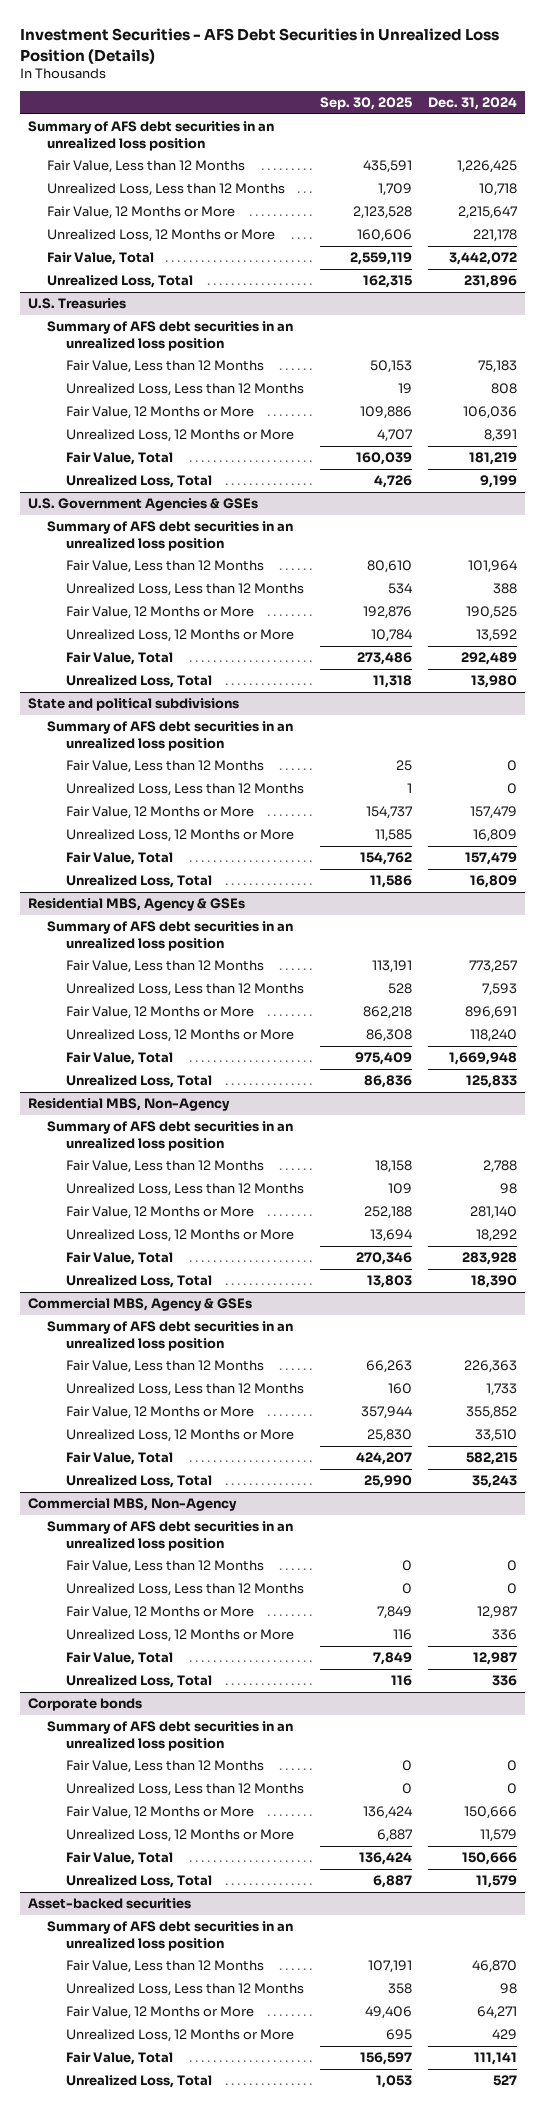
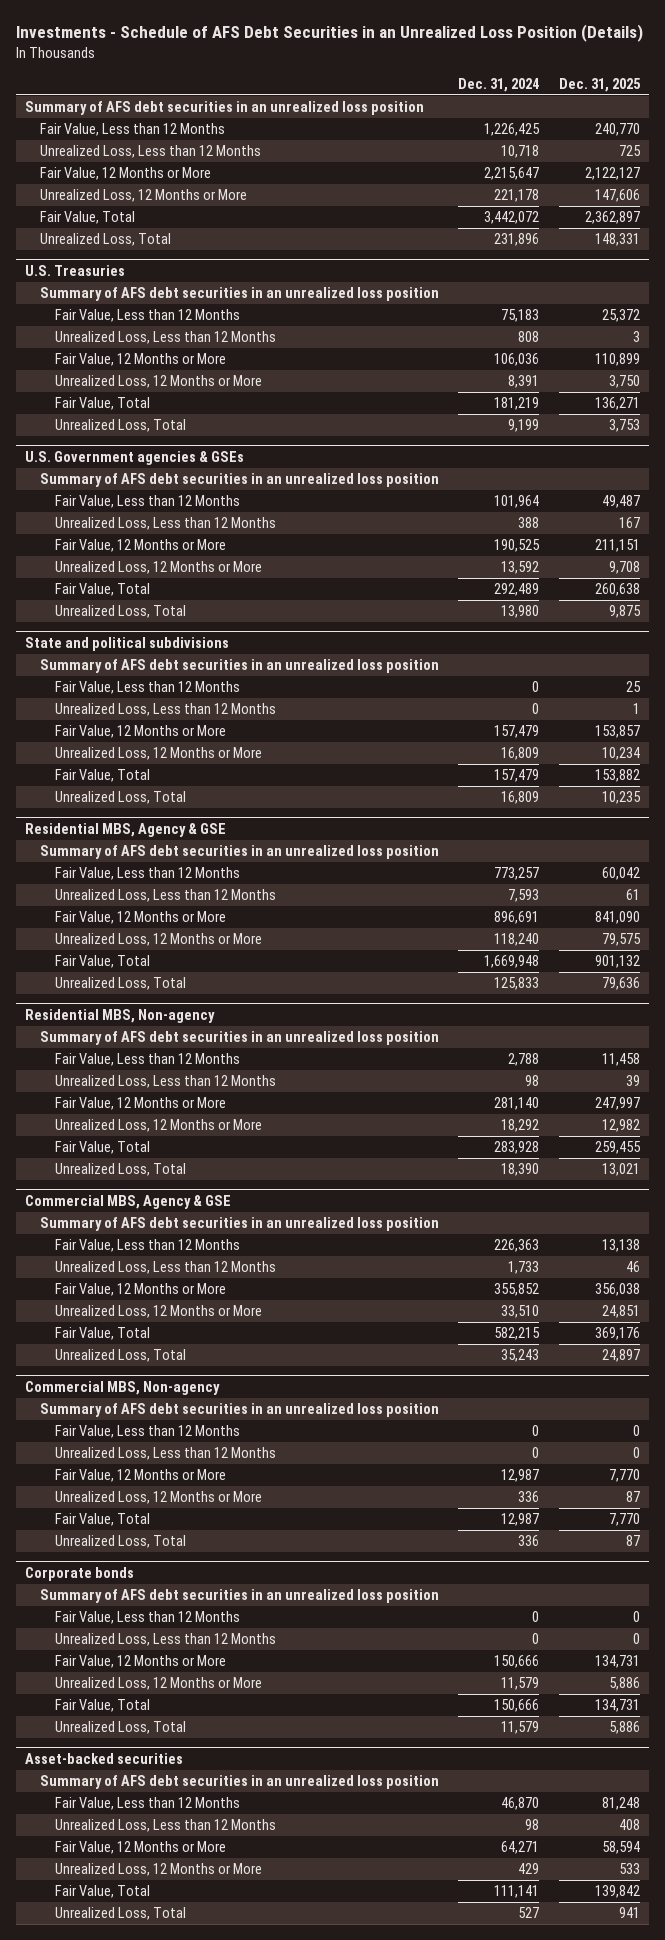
- Investment Securities - AFS Debt Securities in Unrealized Loss Position (Details)
+ Investments - Schedule of AFS Debt Securities in an Unrealized Loss Position (Details)
- | Sep. 30, 2025 | Dec. 31, 2024
+ | Dec. 31, 2024 | Dec. 31, 2025
- U.S. Government Agencies & GSEs
+ U.S. Government agencies & GSEs
- Residential MBS, Agency & GSEs
+ Residential MBS, Agency & GSE
- Residential MBS, Non-Agency
+ Residential MBS, Non-agency
- Commercial MBS, Agency & GSEs
+ Commercial MBS, Agency & GSE
- Commercial MBS, Non-Agency
+ Commercial MBS, Non-agency

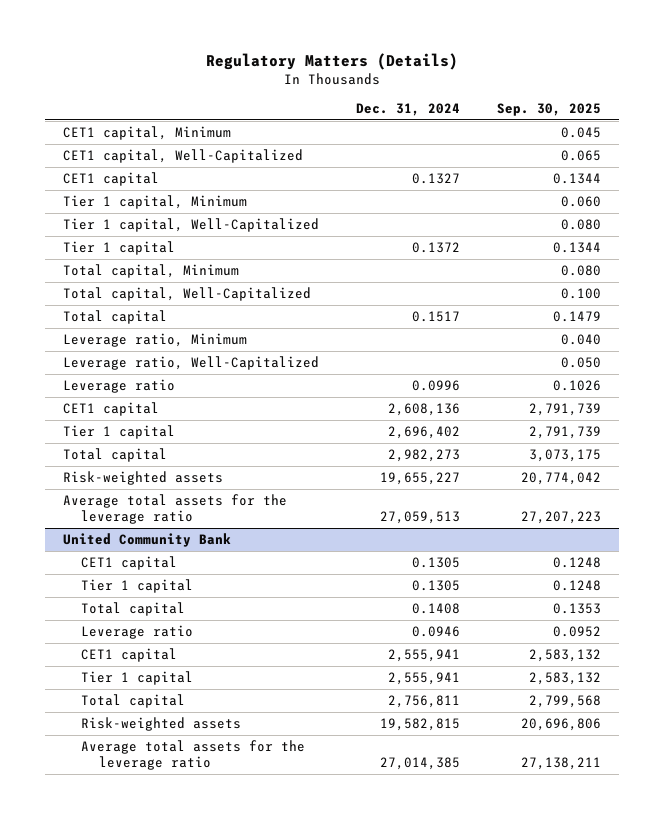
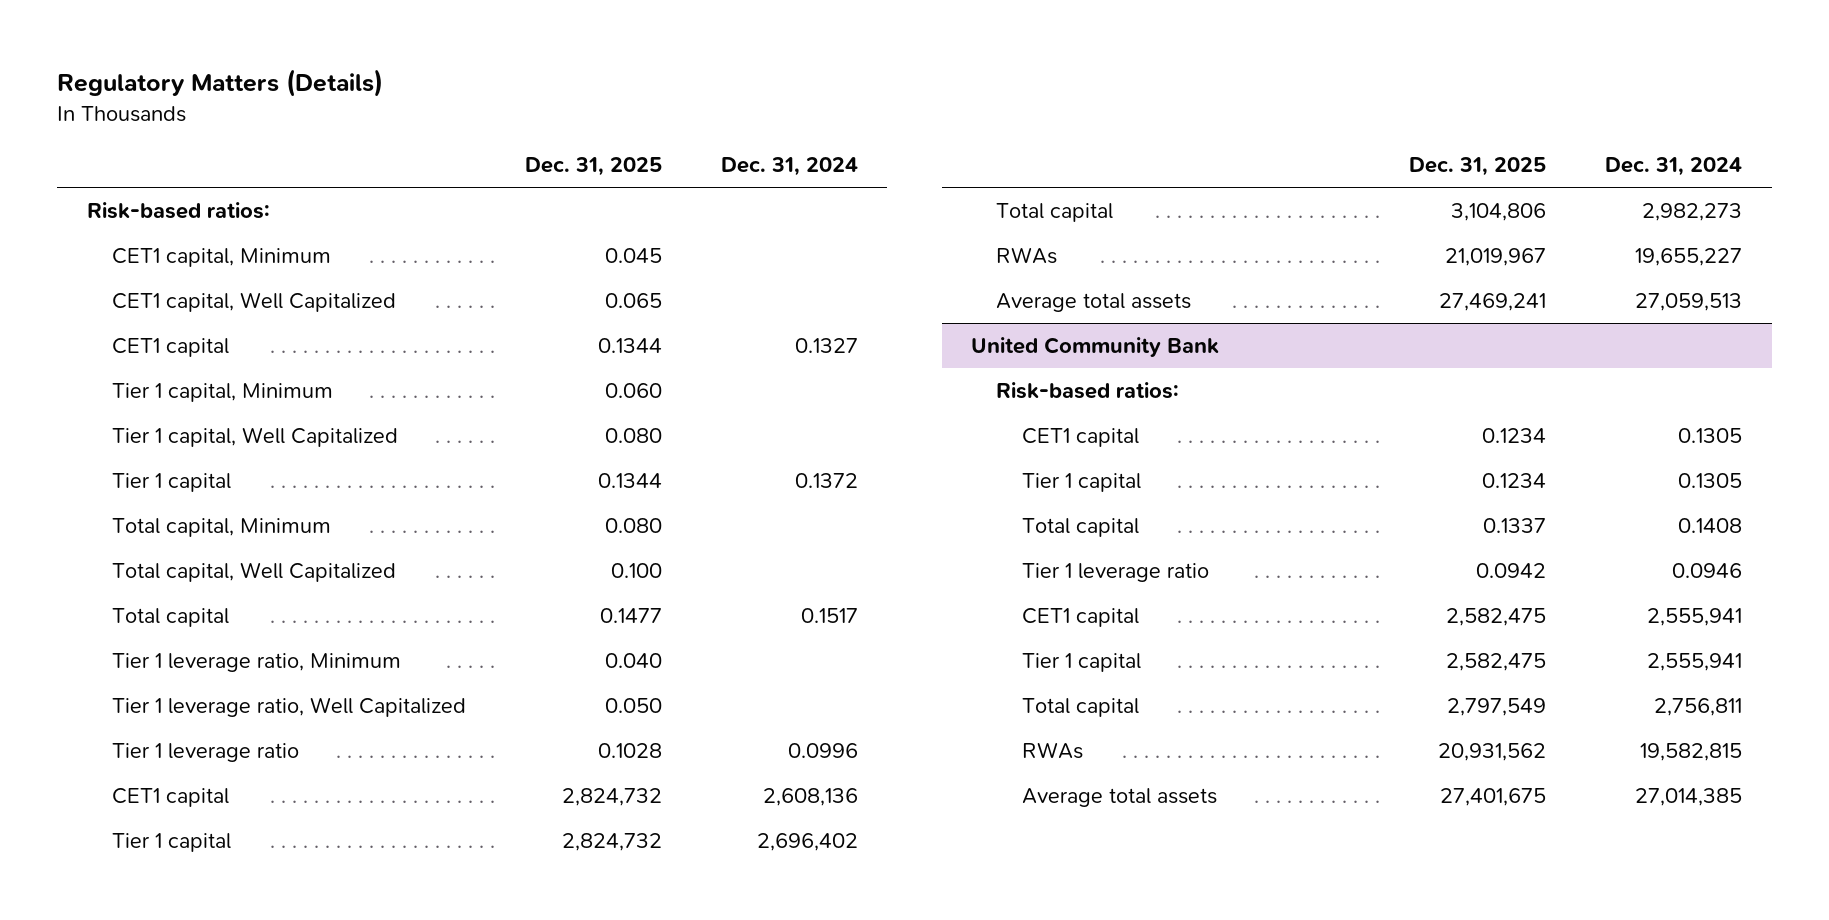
- | Dec. 31, 2024 | Sep. 30, 2025
+ | Dec. 31, 2025 | Dec. 31, 2024
+ Risk-based ratios:
- CET1 capital, Well-Capitalized | | 0.065
+ CET1 capital, Well Capitalized | 0.065 |
- Tier 1 capital, Well-Capitalized | | 0.080
+ Tier 1 capital, Well Capitalized | 0.080 |
- Total capital, Well-Capitalized | | 0.100
+ Total capital, Well Capitalized | 0.100 |
- Leverage ratio, Minimum | | 0.040
- Leverage ratio, Well-Capitalized | | 0.050
- Leverage ratio | 0.0996 | 0.1026
+ Tier 1 leverage ratio, Minimum | 0.040 |
+ Tier 1 leverage ratio, Well Capitalized | 0.050 |
+ Tier 1 leverage ratio | 0.1028 | 0.0996
- Risk-weighted assets | 19,655,227 | 20,774,042
- Average total assets for the leverage ratio | 27,059,513 | 27,207,223
+ RWAs | 21,019,967 | 19,655,227
+ Average total assets | 27,469,241 | 27,059,513
@ United Community Bank
+ Risk-based ratios:
- Leverage ratio | 0.0946 | 0.0952
+ Tier 1 leverage ratio | 0.0942 | 0.0946
- Risk-weighted assets | 19,582,815 | 20,696,806
- Average total assets for the leverage ratio | 27,014,385 | 27,138,211
+ RWAs | 20,931,562 | 19,582,815
+ Average total assets | 27,401,675 | 27,014,385

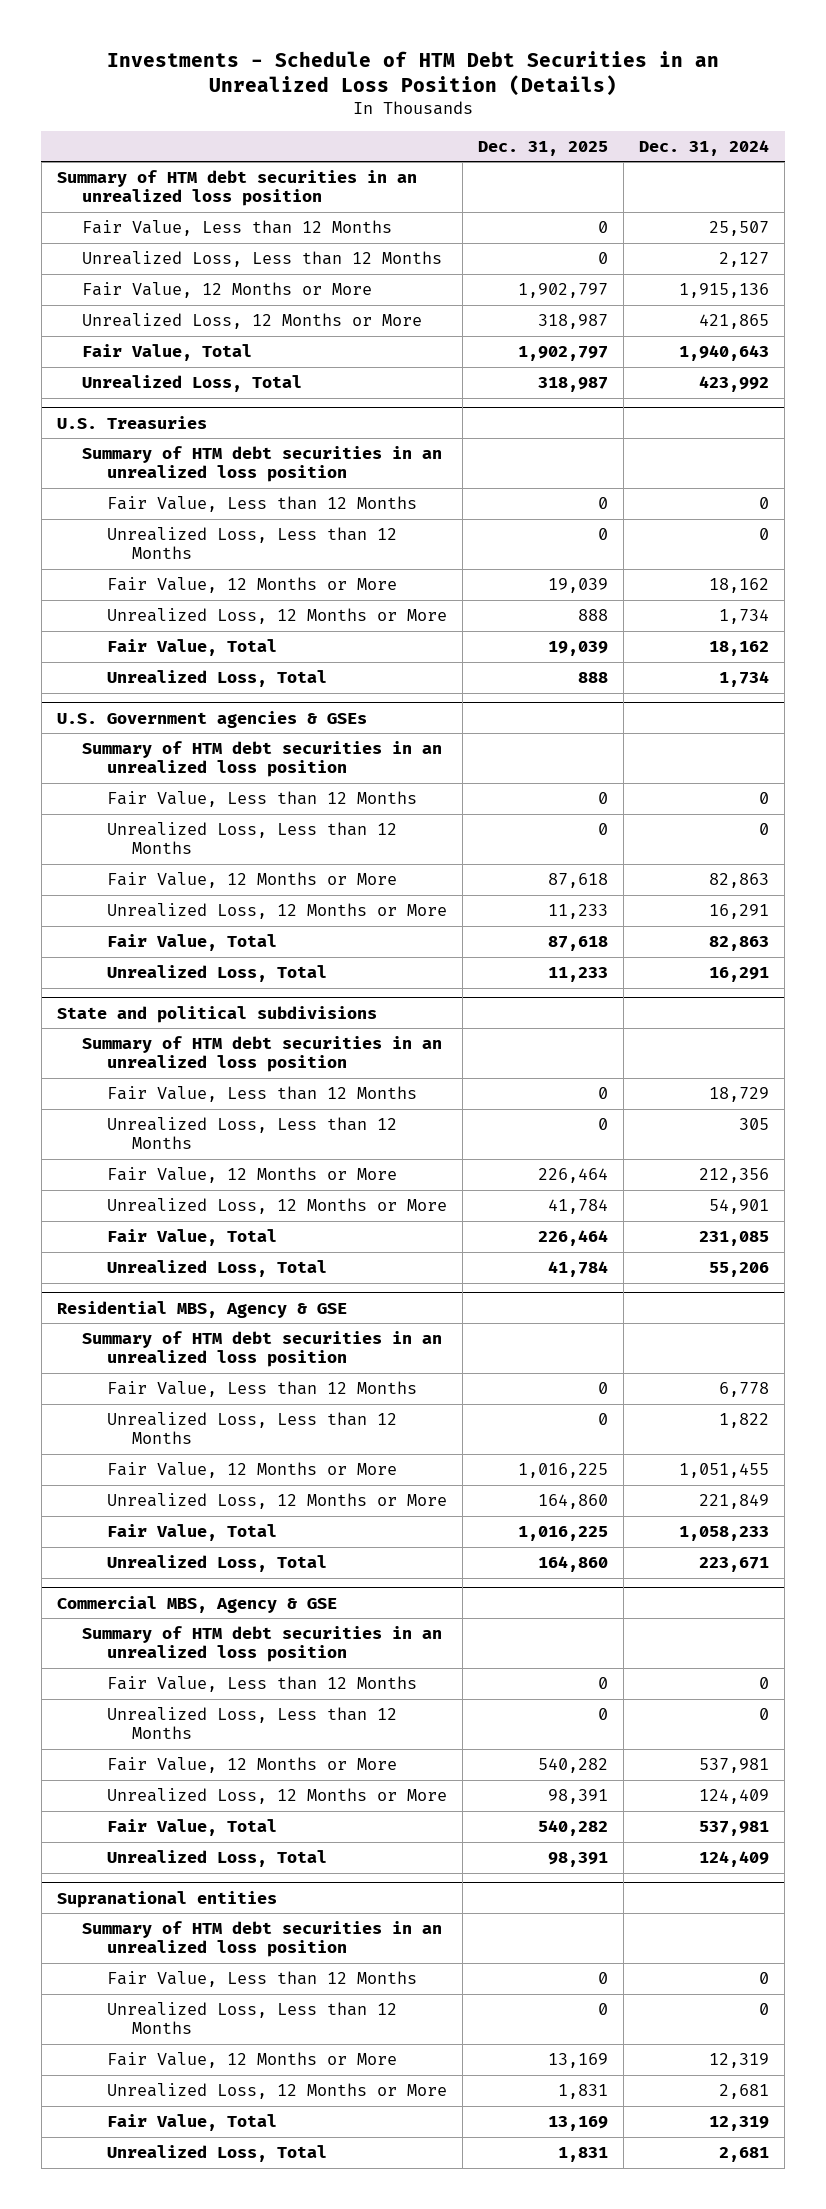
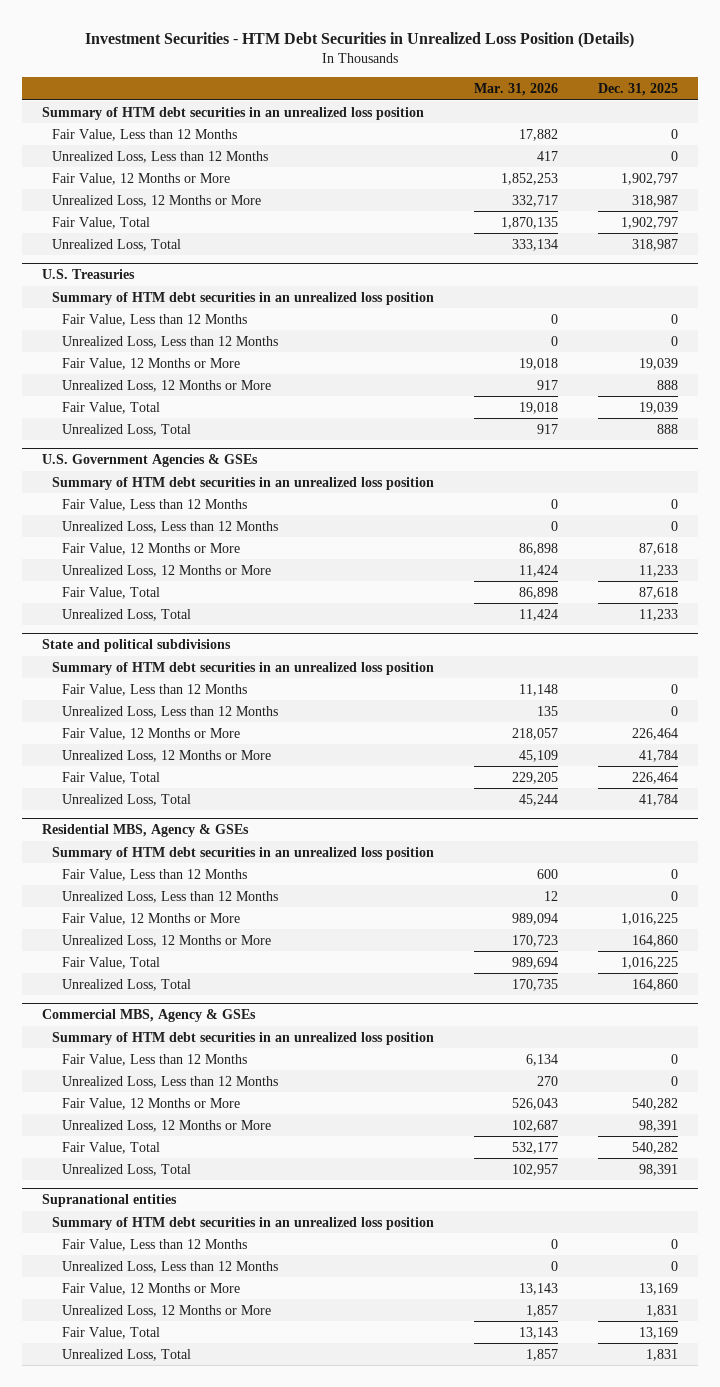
- Investments - Schedule of HTM Debt Securities in an Unrealized Loss Position (Details)
+ Investment Securities - HTM Debt Securities in Unrealized Loss Position (Details)
- | Dec. 31, 2025 | Dec. 31, 2024
+ | Mar. 31, 2026 | Dec. 31, 2025
- U.S. Government agencies & GSEs
+ U.S. Government Agencies & GSEs
- Residential MBS, Agency & GSE
+ Residential MBS, Agency & GSEs
- Commercial MBS, Agency & GSE
+ Commercial MBS, Agency & GSEs

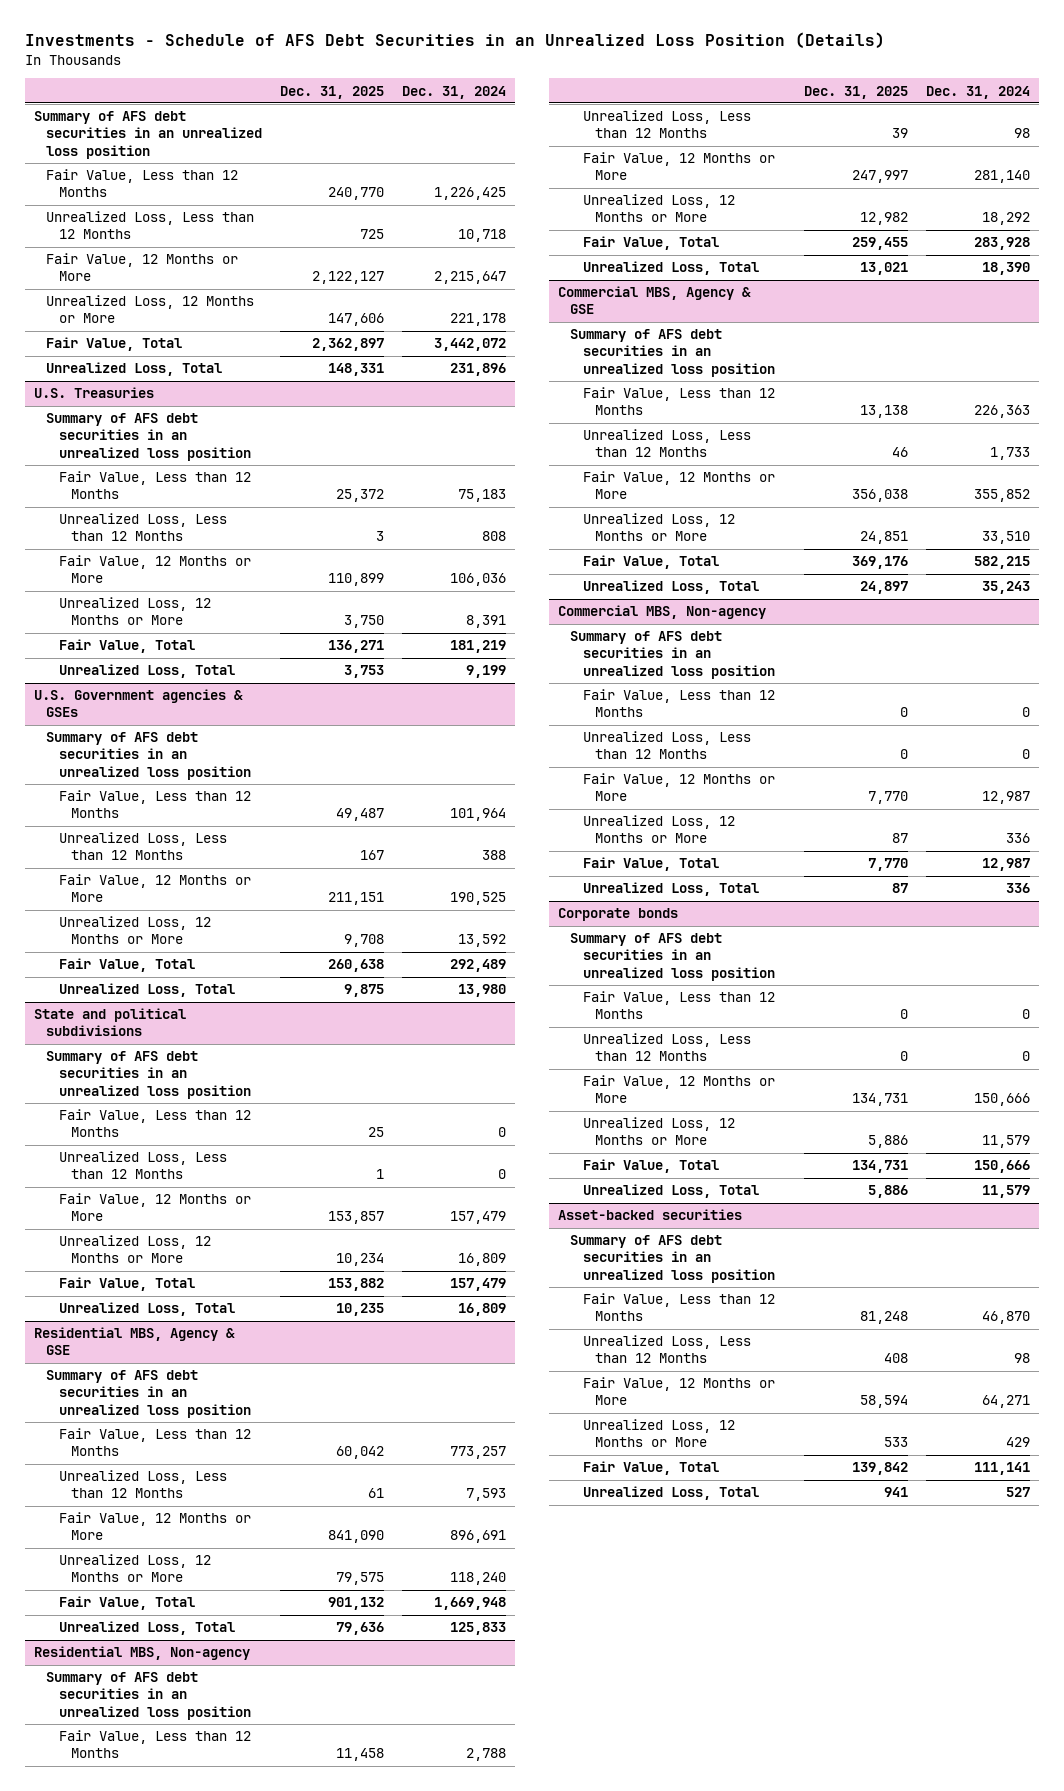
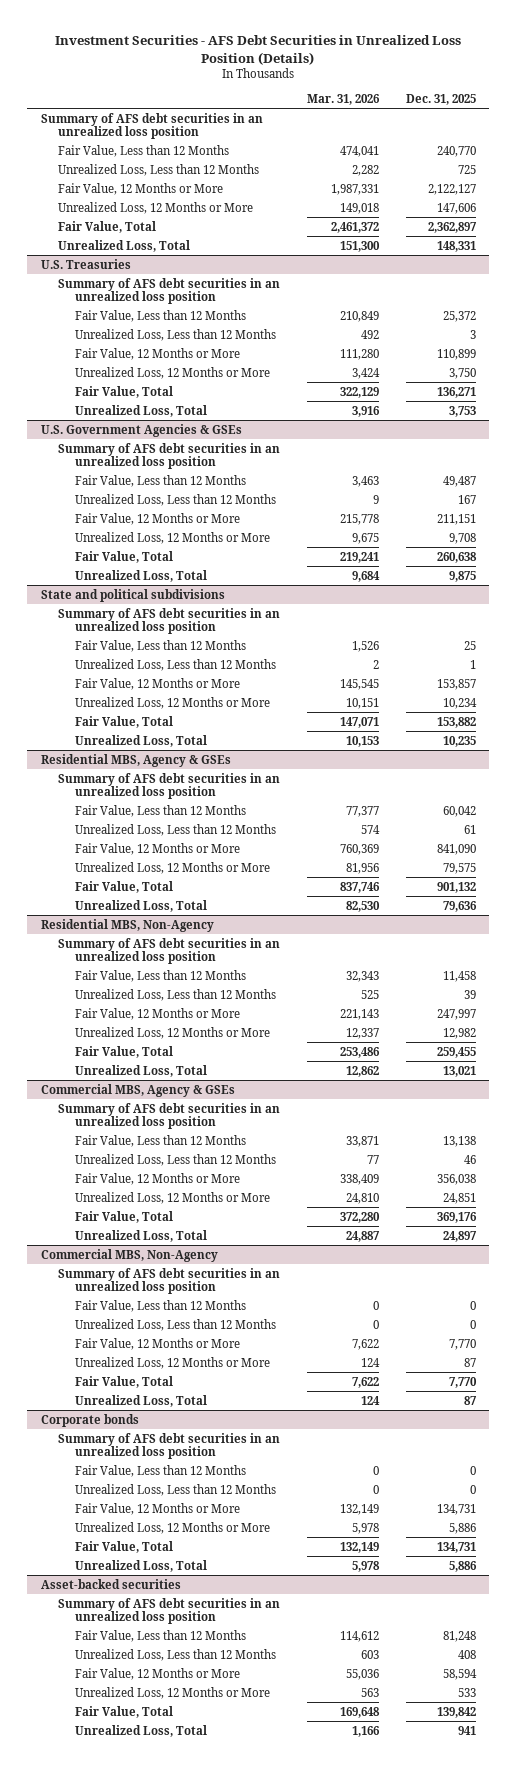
- Investments - Schedule of AFS Debt Securities in an Unrealized Loss Position (Details)
+ Investment Securities - AFS Debt Securities in Unrealized Loss Position (Details)
- | Dec. 31, 2025 | Dec. 31, 2024
+ | Mar. 31, 2026 | Dec. 31, 2025
- U.S. Government agencies & GSEs
+ U.S. Government Agencies & GSEs
- Residential MBS, Agency & GSE
+ Residential MBS, Agency & GSEs
- Residential MBS, Non-agency
+ Residential MBS, Non-Agency
- Commercial MBS, Agency & GSE
+ Commercial MBS, Agency & GSEs
- Commercial MBS, Non-agency
+ Commercial MBS, Non-Agency

